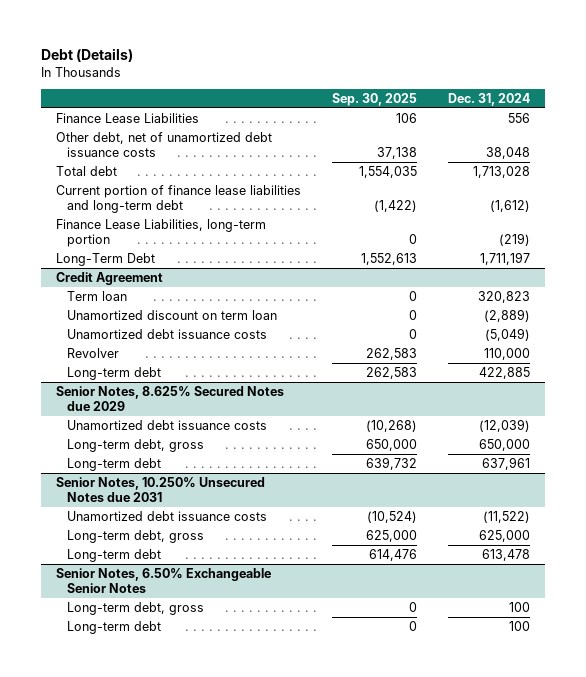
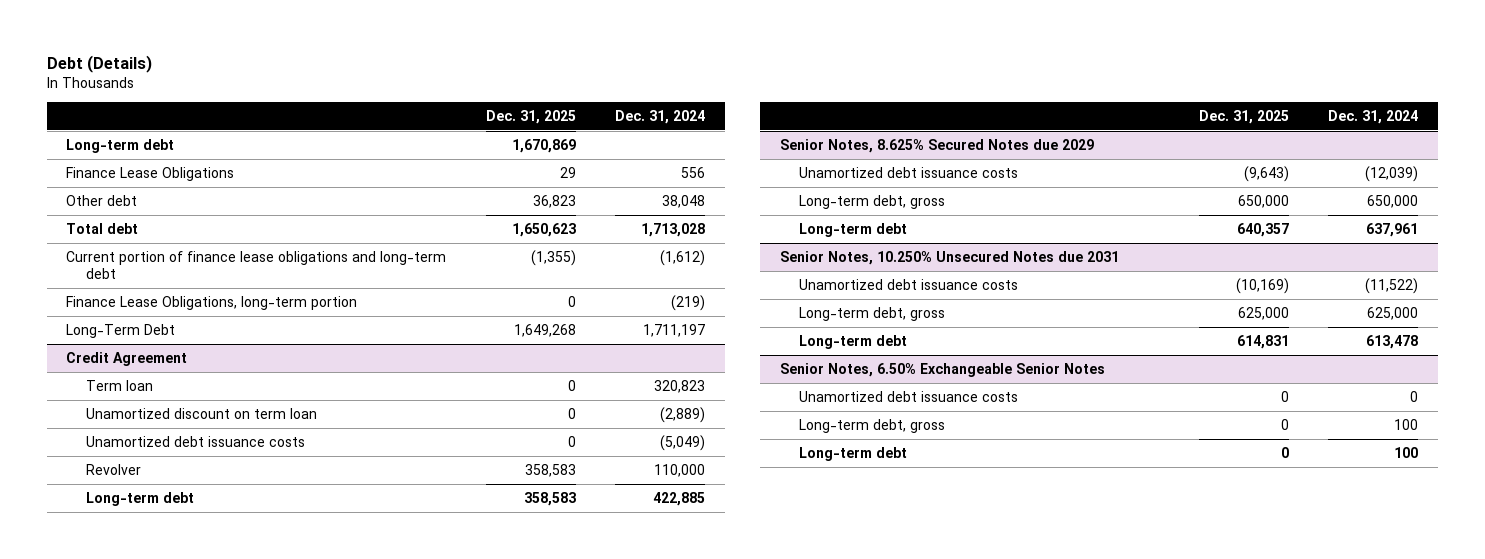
- | Sep. 30, 2025 | Dec. 31, 2024
+ | Dec. 31, 2025 | Dec. 31, 2024
- Finance Lease Liabilities | 106 | 556
- Other debt, net of unamortized debt issuance costs | 37,138 | 38,048
+ Long-term debt | 1,670,869 |
+ Finance Lease Obligations | 29 | 556
+ Other debt | 36,823 | 38,048
- Current portion of finance lease liabilities and long-term debt | (1,422) | (1,612)
- Finance Lease Liabilities, long-term portion | 0 | (219)
+ Current portion of finance lease obligations and long-term debt | (1,355) | (1,612)
+ Finance Lease Obligations, long-term portion | 0 | (219)
@ Senior Notes, 6.50% Exchangeable Senior Notes
+ Unamortized debt issuance costs | 0 | 0

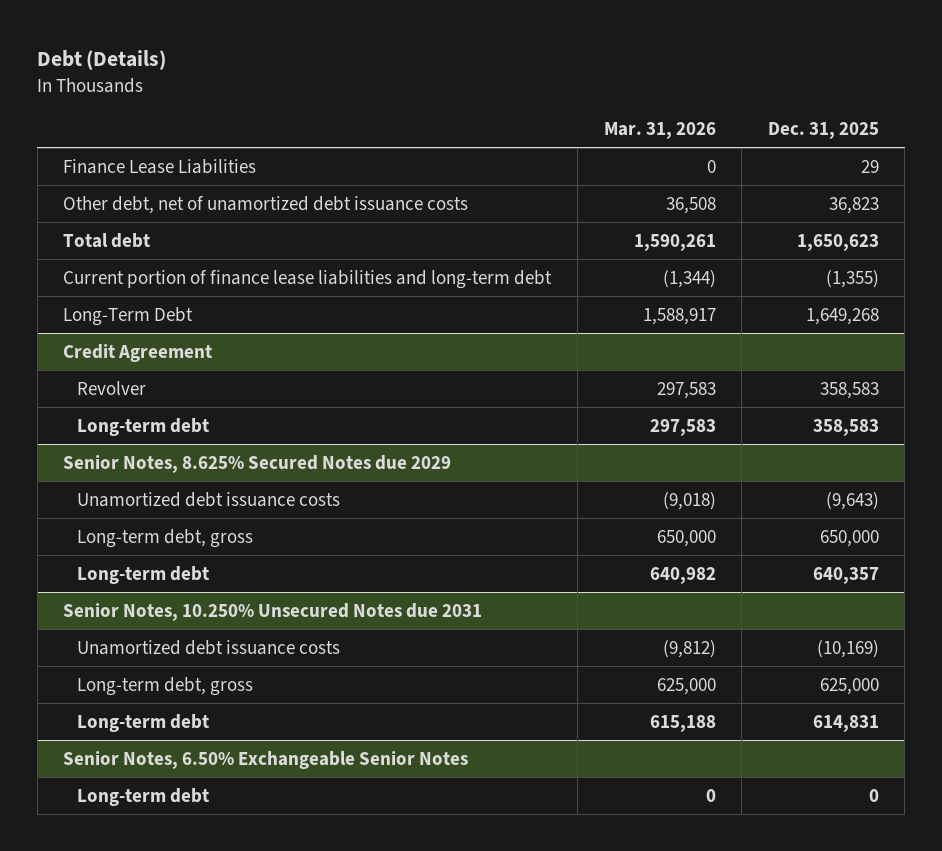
- | Dec. 31, 2025 | Dec. 31, 2024
+ | Mar. 31, 2026 | Dec. 31, 2025
- Long-term debt | 1,670,869 |
- Finance Lease Obligations | 29 | 556
- Other debt | 36,823 | 38,048
+ Finance Lease Liabilities | 0 | 29
+ Other debt, net of unamortized debt issuance costs | 36,508 | 36,823
- Current portion of finance lease obligations and long-term debt | (1,355) | (1,612)
- Finance Lease Obligations, long-term portion | 0 | (219)
+ Current portion of finance lease liabilities and long-term debt | (1,344) | (1,355)
@ Credit Agreement
- Term loan | 0 | 320,823
- Unamortized discount on term loan | 0 | (2,889)
- Unamortized debt issuance costs | 0 | (5,049)
@ Senior Notes, 6.50% Exchangeable Senior Notes
- Unamortized debt issuance costs | 0 | 0
- Long-term debt, gross | 0 | 100

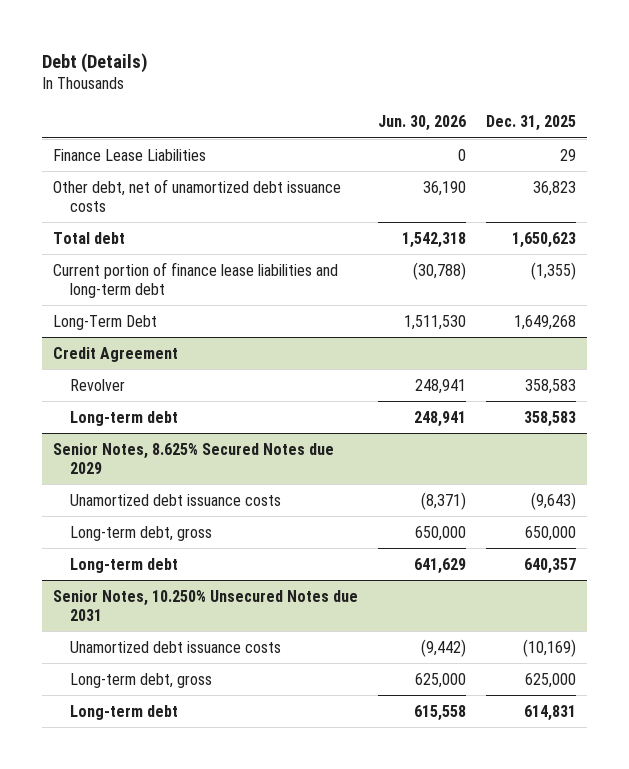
- | Mar. 31, 2026 | Dec. 31, 2025
+ | Jun. 30, 2026 | Dec. 31, 2025
- Senior Notes, 6.50% Exchangeable Senior Notes
- Long-term debt | 0 | 0

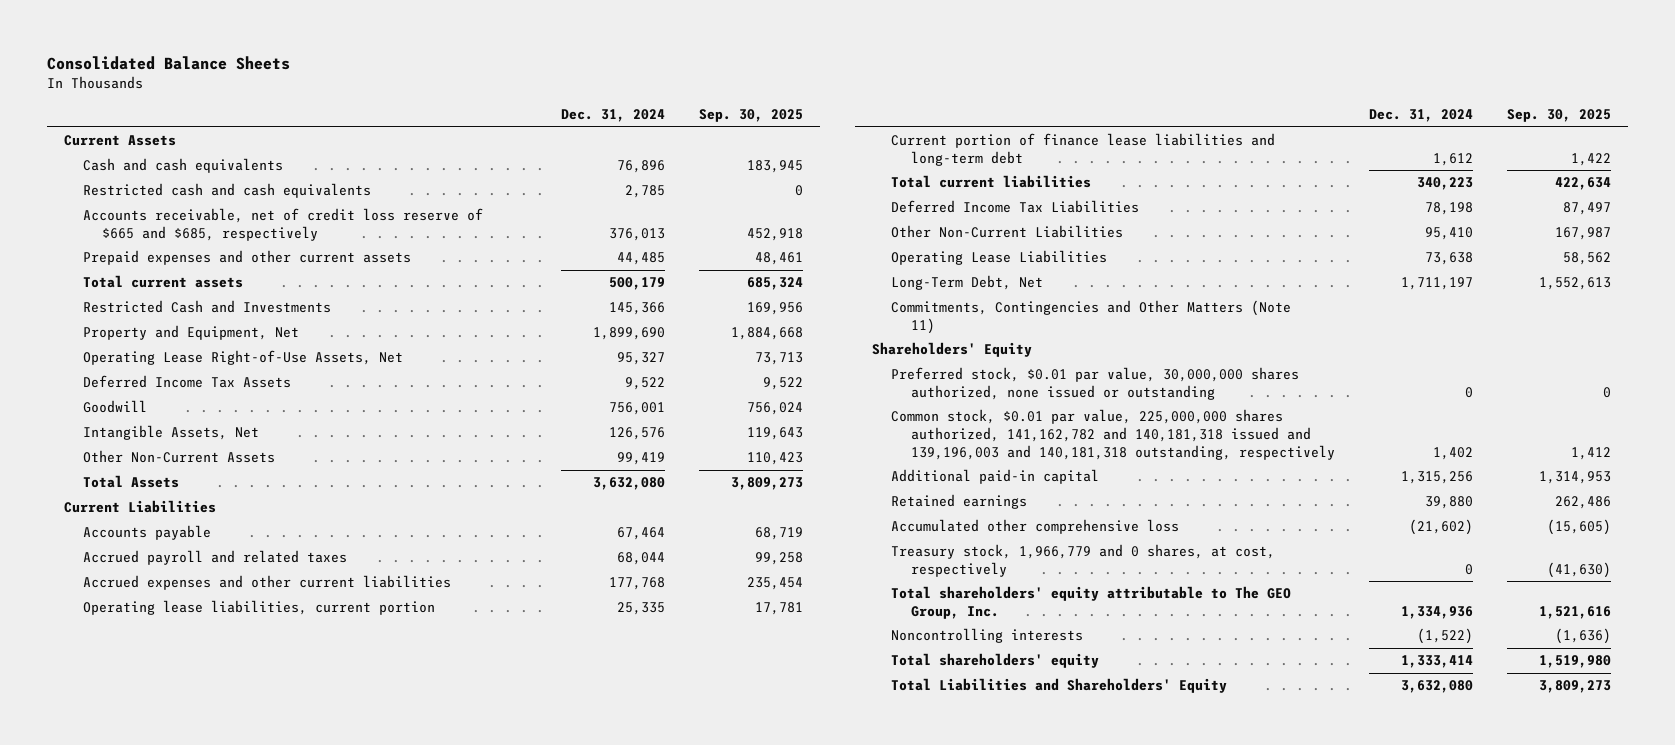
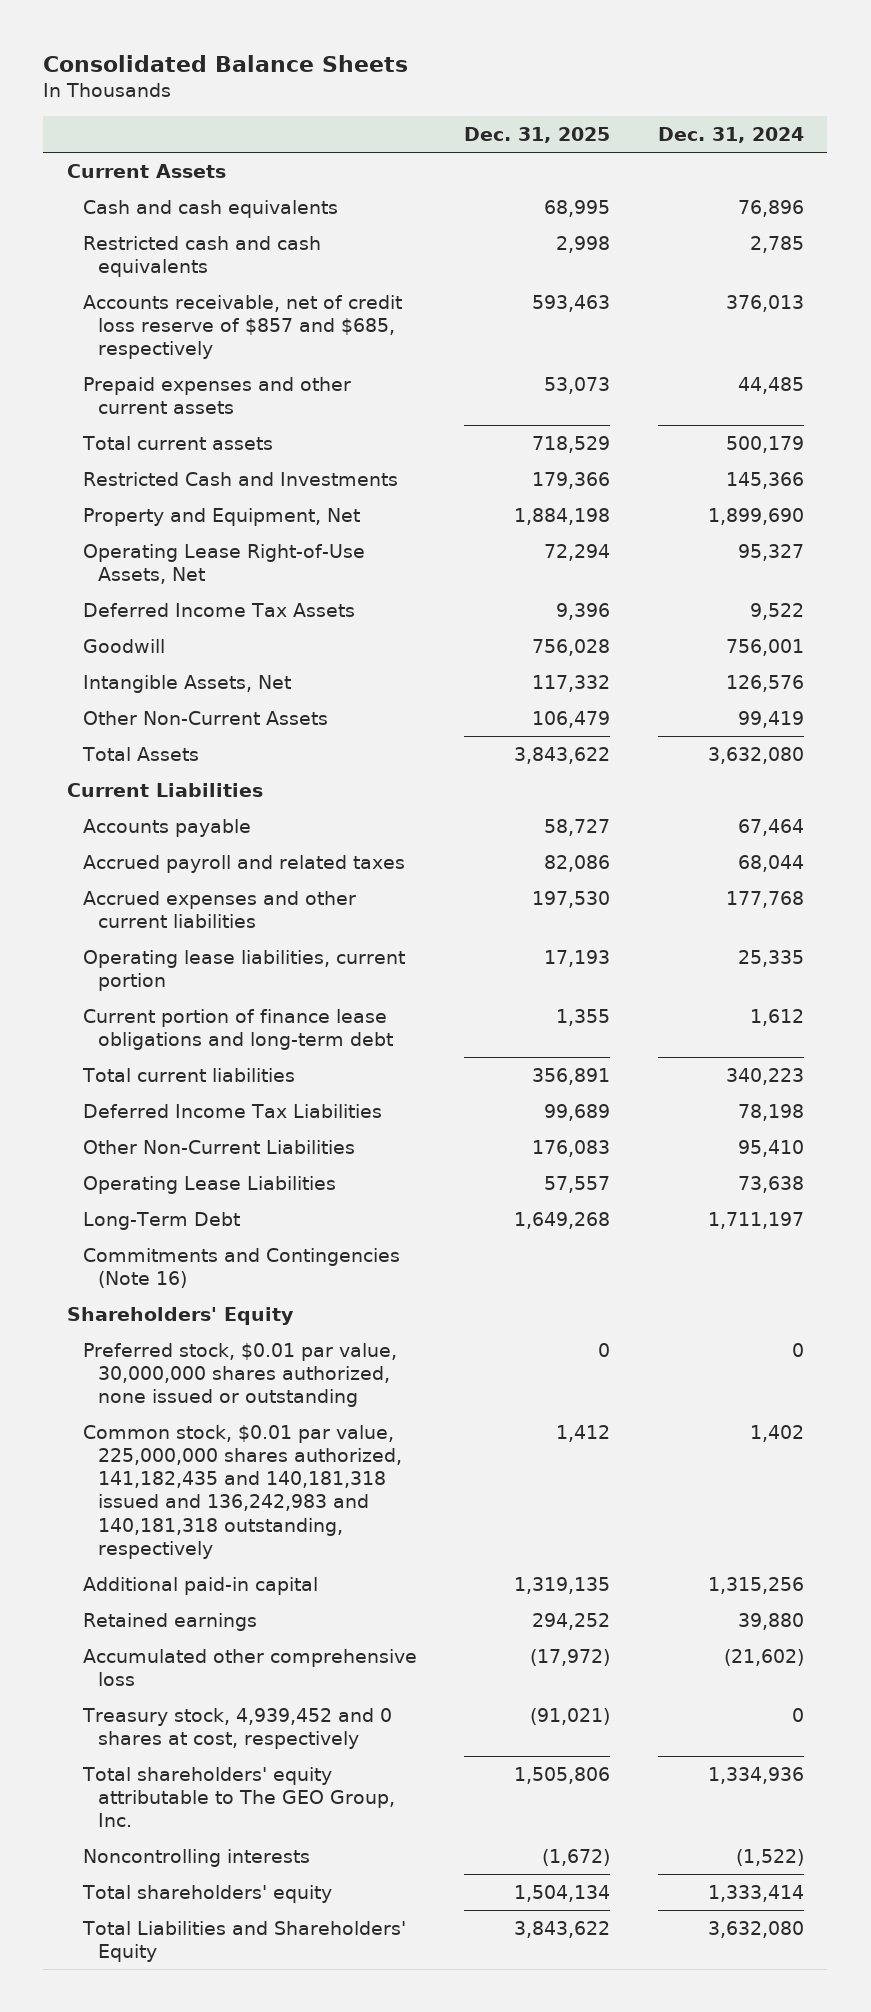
- | Dec. 31, 2024 | Sep. 30, 2025
+ | Dec. 31, 2025 | Dec. 31, 2024
- Accounts receivable, net of credit loss reserve of $665 and $685, respectively | 376,013 | 452,918
+ Accounts receivable, net of credit loss reserve of $857 and $685, respectively | 593,463 | 376,013
- Current portion of finance lease liabilities and long-term debt | 1,612 | 1,422
+ Current portion of finance lease obligations and long-term debt | 1,355 | 1,612
- Long-Term Debt, Net | 1,711,197 | 1,552,613
- Commitments, Contingencies and Other Matters (Note 11)
+ Long-Term Debt | 1,649,268 | 1,711,197
+ Commitments and Contingencies (Note 16)
- Common stock, $0.01 par value, 225,000,000 shares authorized, 141,162,782 and 140,181,318 issued and 139,196,003 and 140,181,318 outstanding, respectively | 1,402 | 1,412
+ Common stock, $0.01 par value, 225,000,000 shares authorized, 141,182,435 and 140,181,318 issued and 136,242,983 and 140,181,318 outstanding, respectively | 1,412 | 1,402
- Treasury stock, 1,966,779 and 0 shares, at cost, respectively | 0 | (41,630)
+ Treasury stock, 4,939,452 and 0 shares at cost, respectively | (91,021) | 0

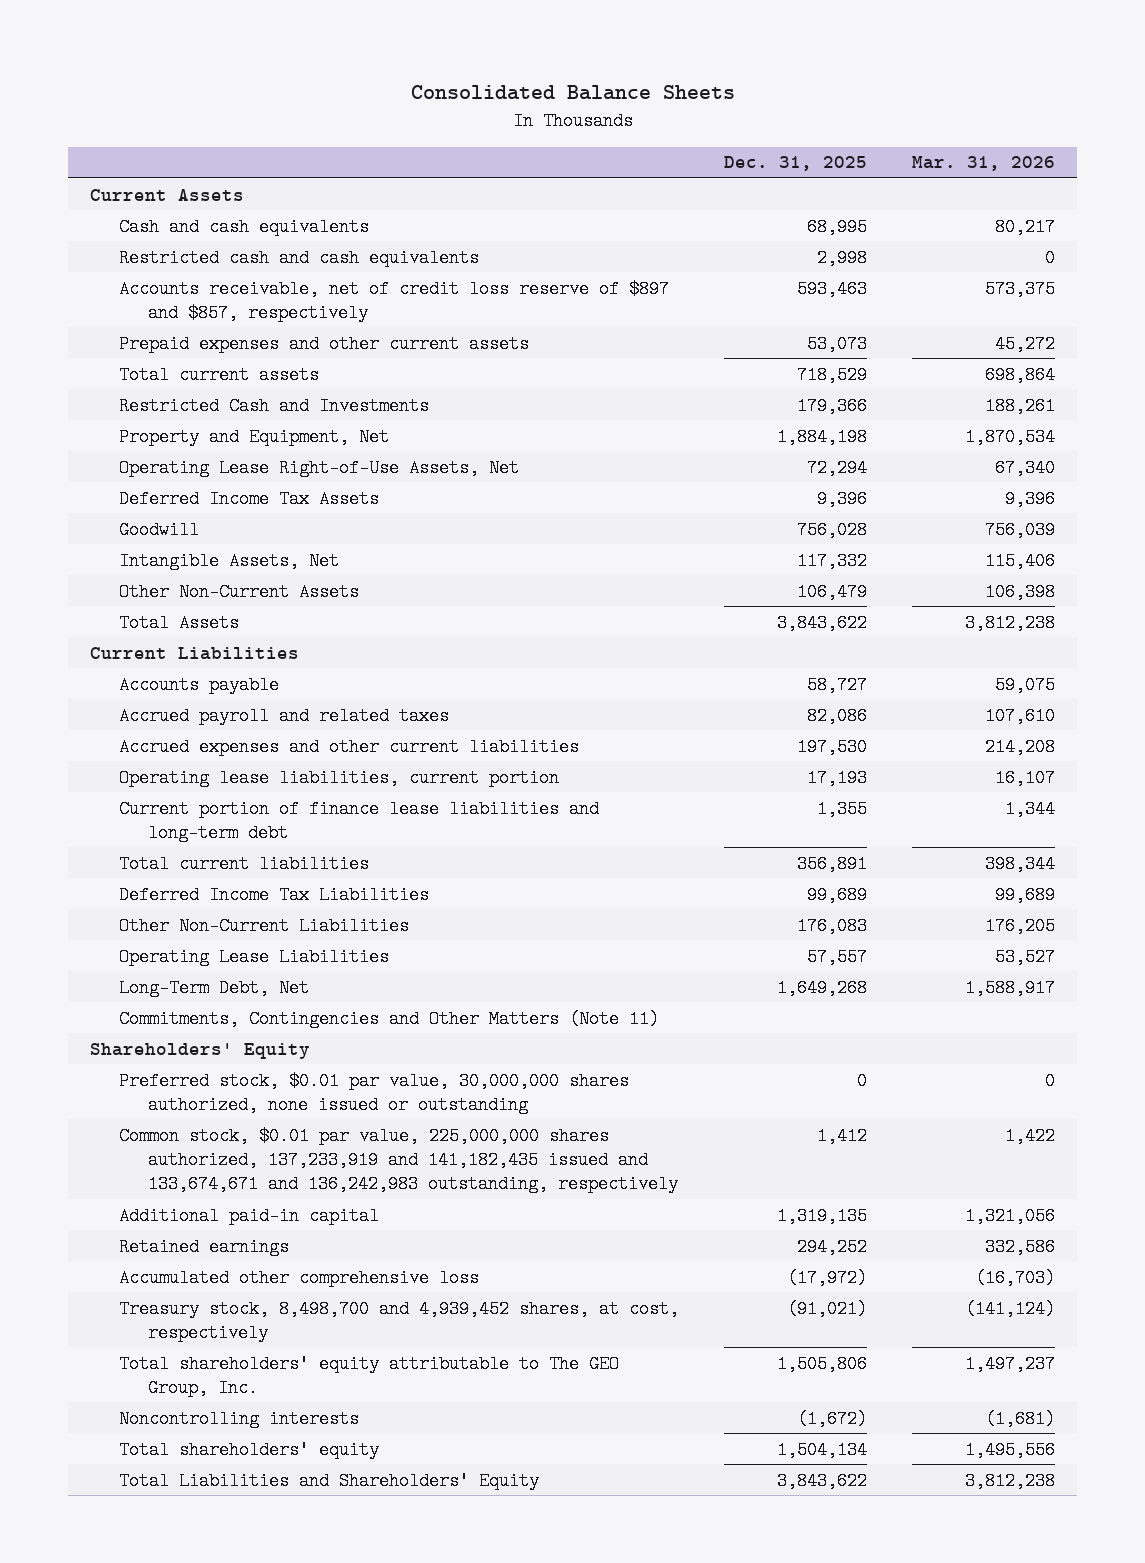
- | Dec. 31, 2025 | Dec. 31, 2024
+ | Dec. 31, 2025 | Mar. 31, 2026
- Accounts receivable, net of credit loss reserve of $857 and $685, respectively | 593,463 | 376,013
+ Accounts receivable, net of credit loss reserve of $897 and $857, respectively | 593,463 | 573,375
- Current portion of finance lease obligations and long-term debt | 1,355 | 1,612
+ Current portion of finance lease liabilities and long-term debt | 1,355 | 1,344
- Long-Term Debt | 1,649,268 | 1,711,197
- Commitments and Contingencies (Note 16)
+ Long-Term Debt, Net | 1,649,268 | 1,588,917
+ Commitments, Contingencies and Other Matters (Note 11)
- Common stock, $0.01 par value, 225,000,000 shares authorized, 141,182,435 and 140,181,318 issued and 136,242,983 and 140,181,318 outstanding, respectively | 1,412 | 1,402
+ Common stock, $0.01 par value, 225,000,000 shares authorized, 137,233,919 and 141,182,435 issued and 133,674,671 and 136,242,983 outstanding, respectively | 1,412 | 1,422
- Treasury stock, 4,939,452 and 0 shares at cost, respectively | (91,021) | 0
+ Treasury stock, 8,498,700 and 4,939,452 shares, at cost, respectively | (91,021) | (141,124)

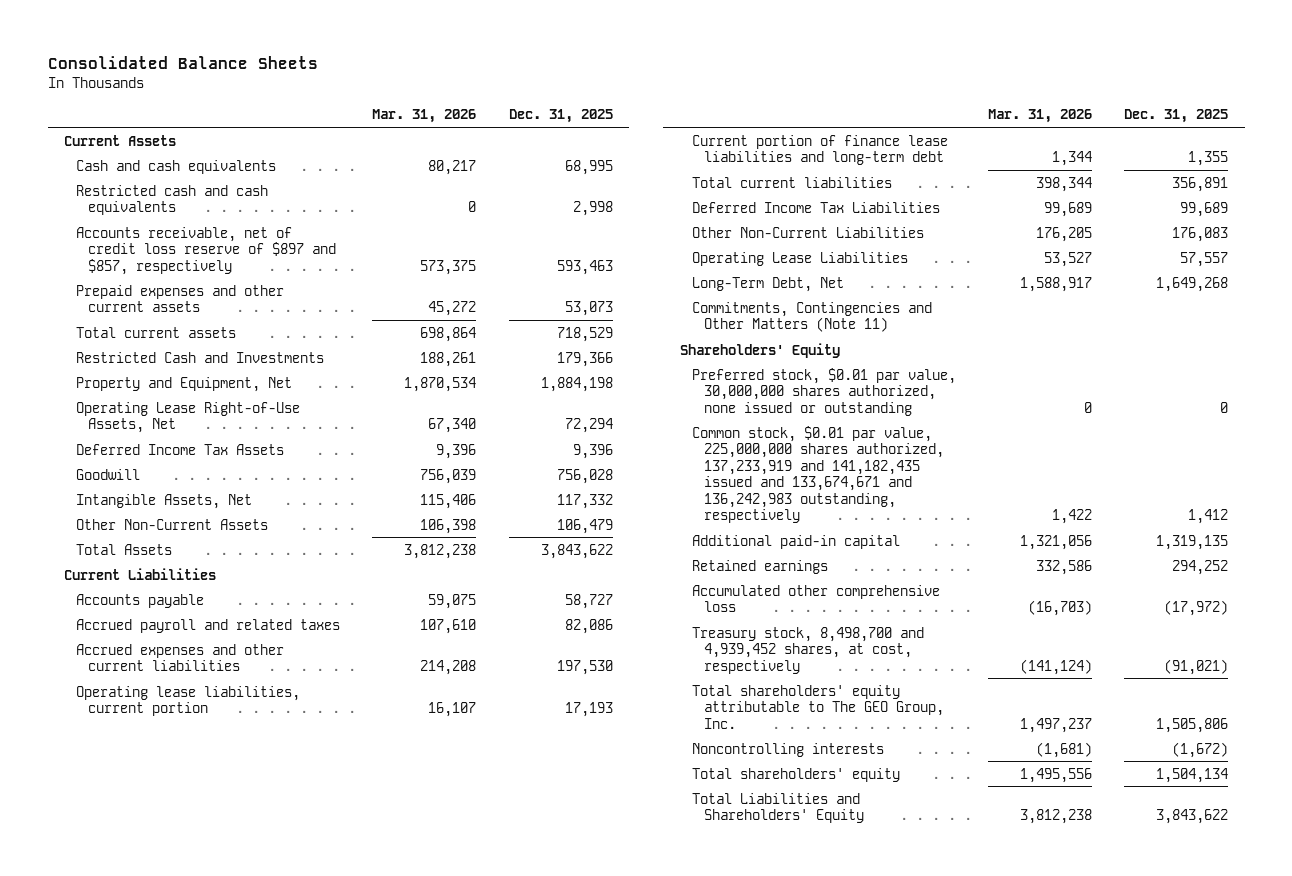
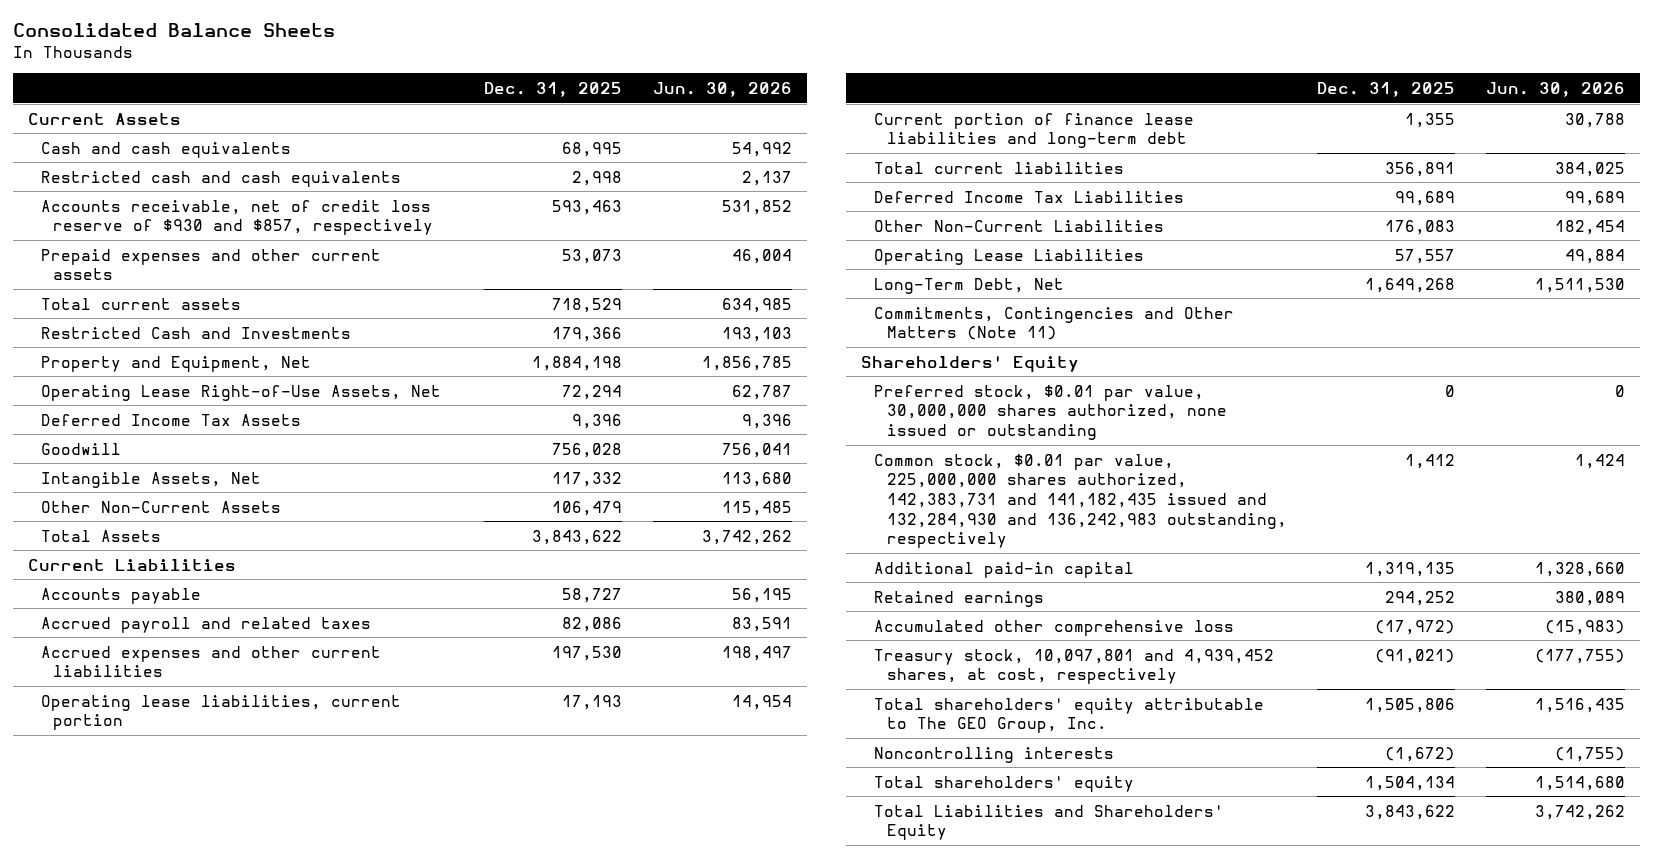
- | Mar. 31, 2026 | Dec. 31, 2025
+ | Dec. 31, 2025 | Jun. 30, 2026
- Accounts receivable, net of credit loss reserve of $897 and $857, respectively | 573,375 | 593,463
+ Accounts receivable, net of credit loss reserve of $930 and $857, respectively | 593,463 | 531,852
- Common stock, $0.01 par value, 225,000,000 shares authorized, 137,233,919 and 141,182,435 issued and 133,674,671 and 136,242,983 outstanding, respectively | 1,422 | 1,412
+ Common stock, $0.01 par value, 225,000,000 shares authorized, 142,383,731 and 141,182,435 issued and 132,284,930 and 136,242,983 outstanding, respectively | 1,412 | 1,424
- Treasury stock, 8,498,700 and 4,939,452 shares, at cost, respectively | (141,124) | (91,021)
+ Treasury stock, 10,097,801 and 4,939,452 shares, at cost, respectively | (91,021) | (177,755)

